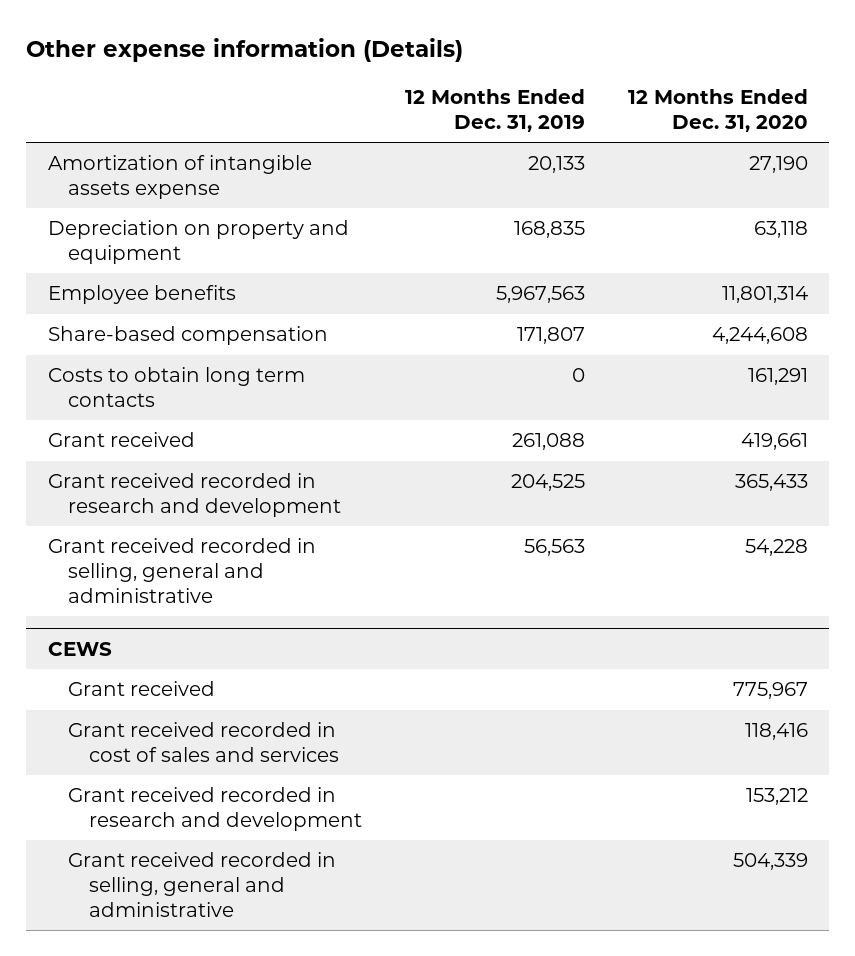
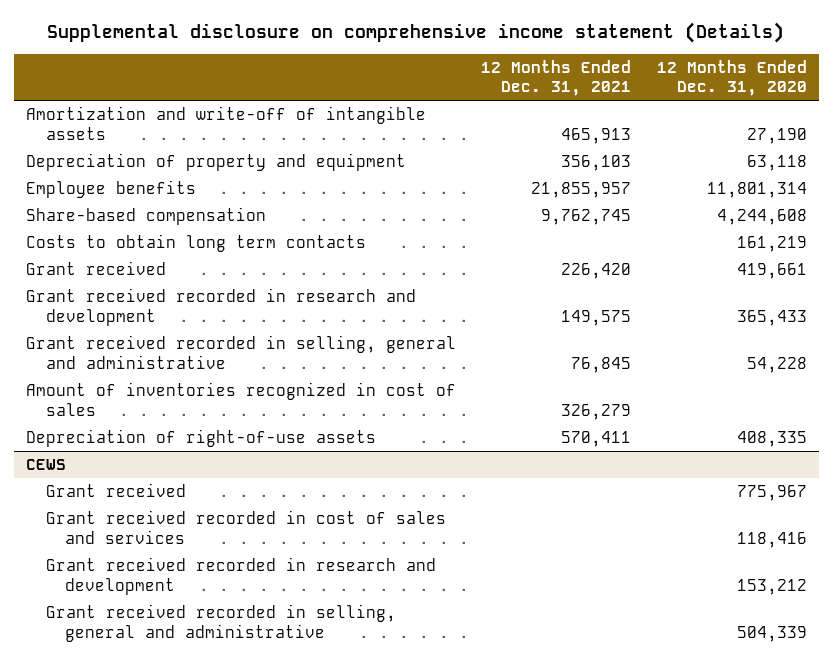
- Other expense information (Details)
+ Supplemental disclosure on comprehensive income statement (Details)
- | 12 Months Ended Dec. 31, 2019 | 12 Months Ended Dec. 31, 2020
+ | 12 Months Ended Dec. 31, 2021 | 12 Months Ended Dec. 31, 2020
- Amortization of intangible assets expense | 20,133 | 27,190
- Depreciation on property and equipment | 168,835 | 63,118
+ Amortization and write-off of intangible assets | 465,913 | 27,190
+ Depreciation of property and equipment | 356,103 | 63,118
- Costs to obtain long term contacts | 0 | 161,291
+ Costs to obtain long term contacts | | 161,219
+ Amount of inventories recognized in cost of sales | 326,279 |
+ Depreciation of right-of-use assets | 570,411 | 408,335

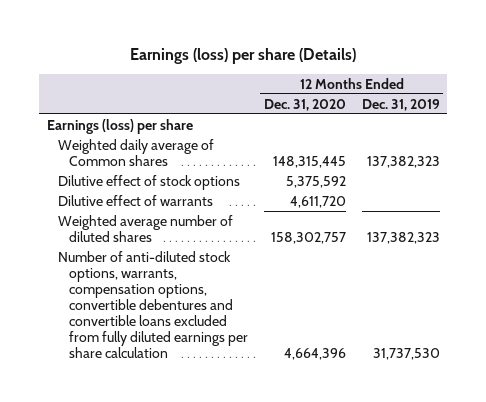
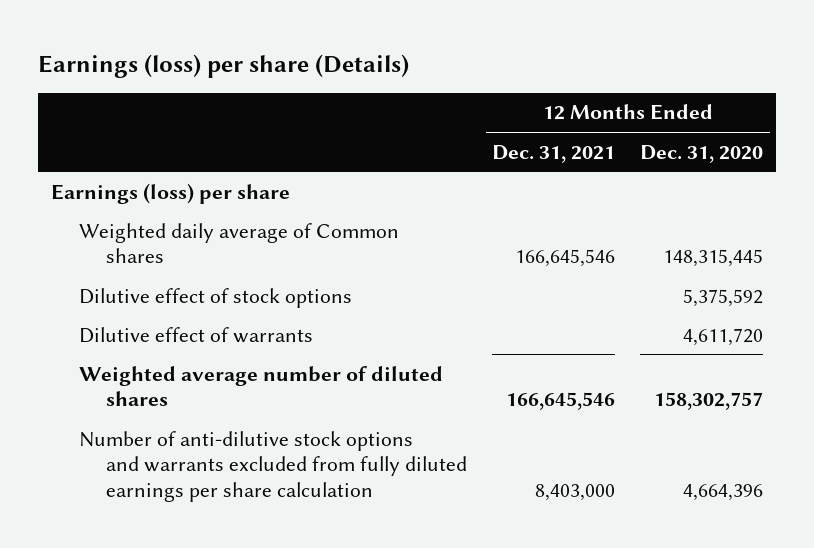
- | 12 Months Ended Dec. 31, 2020 | 12 Months Ended Dec. 31, 2019
+ | 12 Months Ended Dec. 31, 2021 | 12 Months Ended Dec. 31, 2020
- Number of anti-diluted stock options, warrants, compensation options, convertible debentures and convertible loans excluded from fully diluted earnings per share calculation | 4,664,396 | 31,737,530
+ Number of anti-dilutive stock options and warrants excluded from fully diluted earnings per share calculation | 8,403,000 | 4,664,396

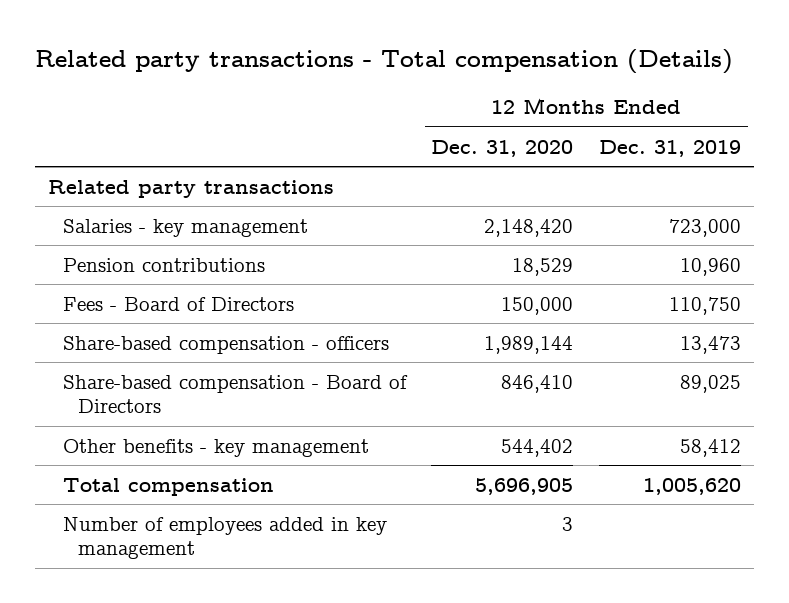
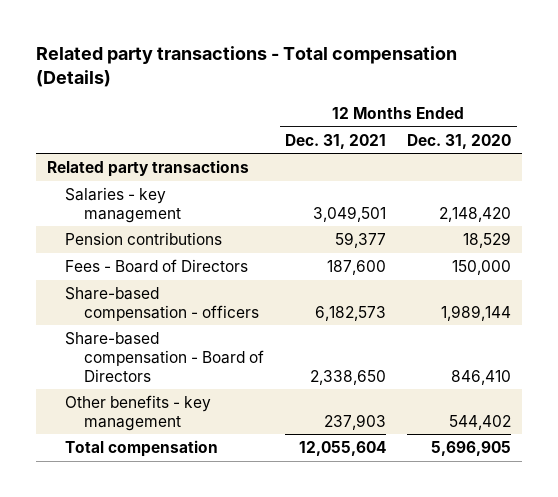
- | 12 Months Ended Dec. 31, 2020 | 12 Months Ended Dec. 31, 2019
+ | 12 Months Ended Dec. 31, 2021 | 12 Months Ended Dec. 31, 2020
- Number of employees added in key management | 3 |

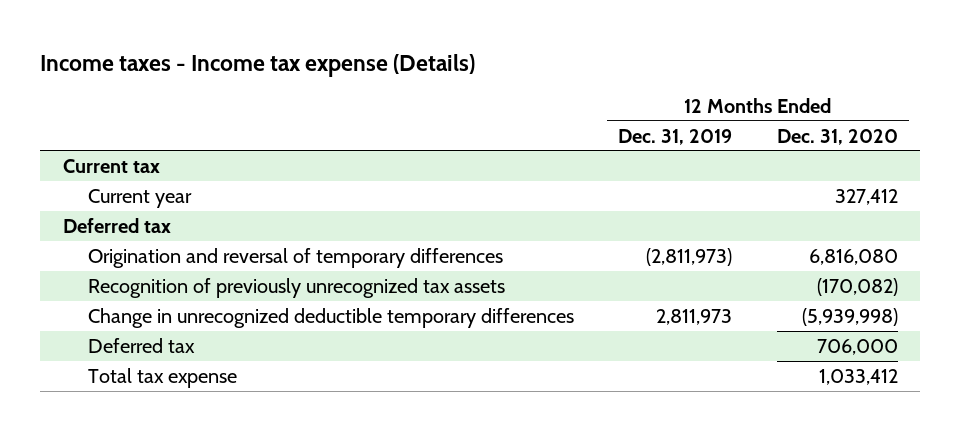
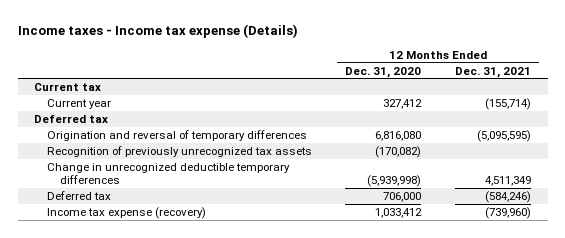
- | 12 Months Ended Dec. 31, 2019 | 12 Months Ended Dec. 31, 2020
+ | 12 Months Ended Dec. 31, 2020 | 12 Months Ended Dec. 31, 2021
- Total tax expense | | 1,033,412
+ Income tax expense (recovery) | 1,033,412 | (739,960)

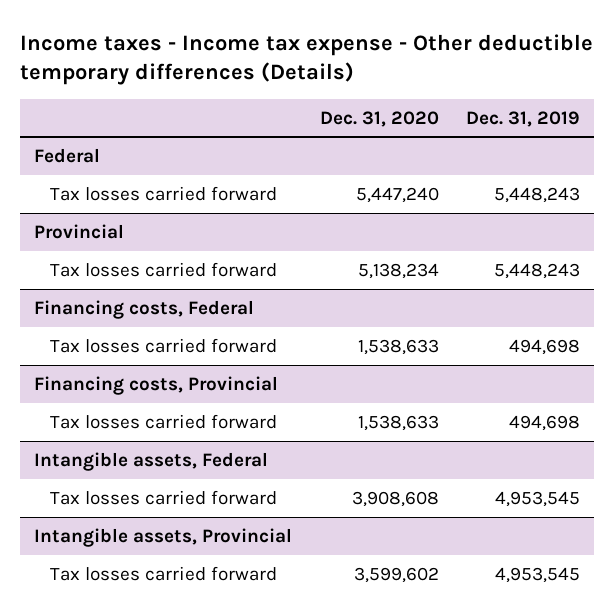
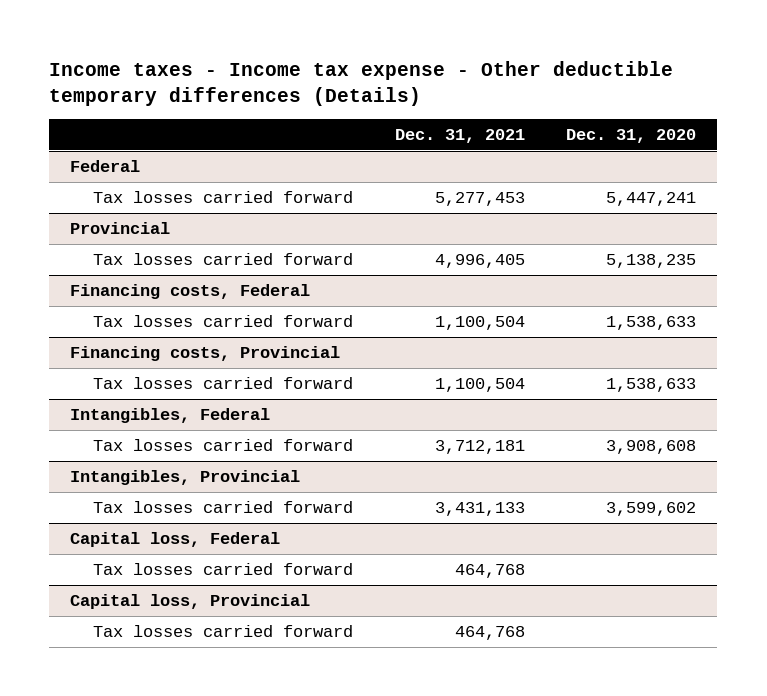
- | Dec. 31, 2020 | Dec. 31, 2019
+ | Dec. 31, 2021 | Dec. 31, 2020
@ Federal
- Tax losses carried forward | 5,447,240 | 5,448,243
+ Tax losses carried forward | 5,277,453 | 5,447,241
@ Provincial
- Tax losses carried forward | 5,138,234 | 5,448,243
+ Tax losses carried forward | 4,996,405 | 5,138,235
- Intangible assets, Federal
+ Intangibles, Federal
- Intangible assets, Provincial
+ Intangibles, Provincial
+ Capital loss, Federal
+ Tax losses carried forward | 464,768 |
+ Capital loss, Provincial
+ Tax losses carried forward | 464,768 |

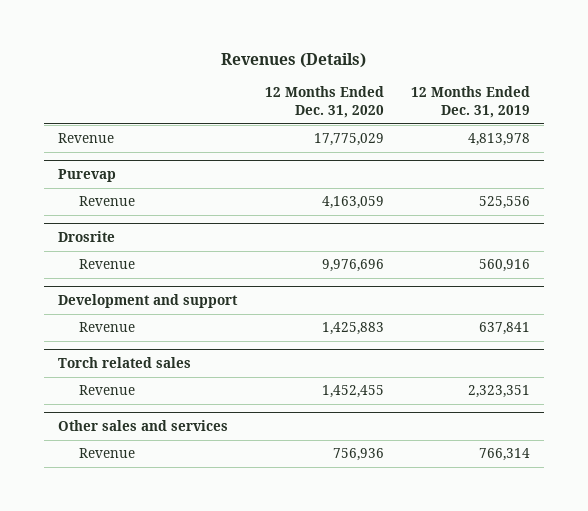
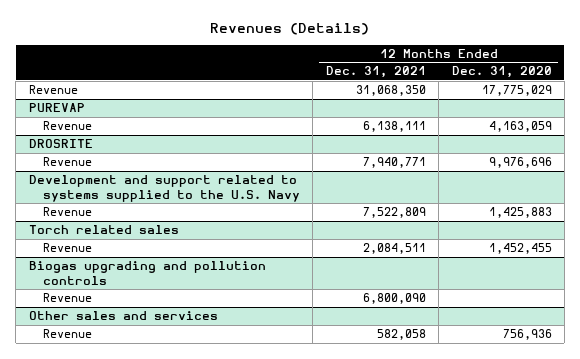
- | 12 Months Ended Dec. 31, 2020 | 12 Months Ended Dec. 31, 2019
+ | 12 Months Ended Dec. 31, 2021 | 12 Months Ended Dec. 31, 2020
- Purevap
+ PUREVAP
- Drosrite
+ DROSRITE
- Development and support
+ Development and support related to systems supplied to the U.S. Navy
+ Biogas upgrading and pollution controls
+ Revenue | 6,800,090 |

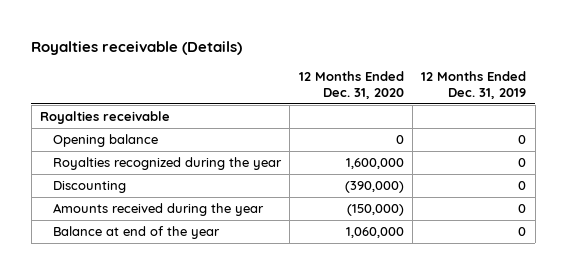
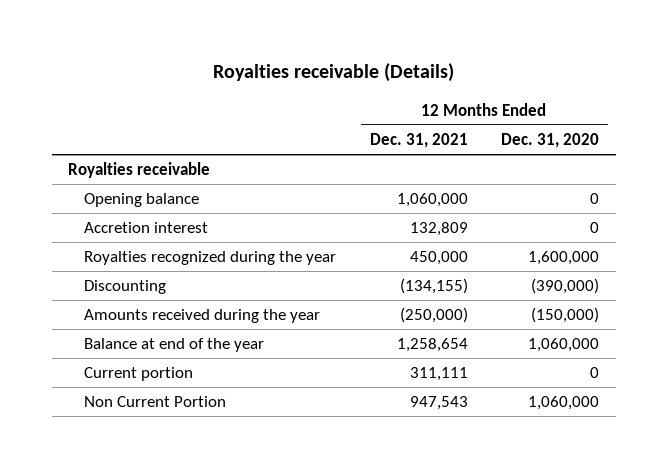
- | 12 Months Ended Dec. 31, 2020 | 12 Months Ended Dec. 31, 2019
+ | 12 Months Ended Dec. 31, 2021 | 12 Months Ended Dec. 31, 2020
+ Accretion interest | 132,809 | 0
+ Current portion | 311,111 | 0
+ Non Current Portion | 947,543 | 1,060,000

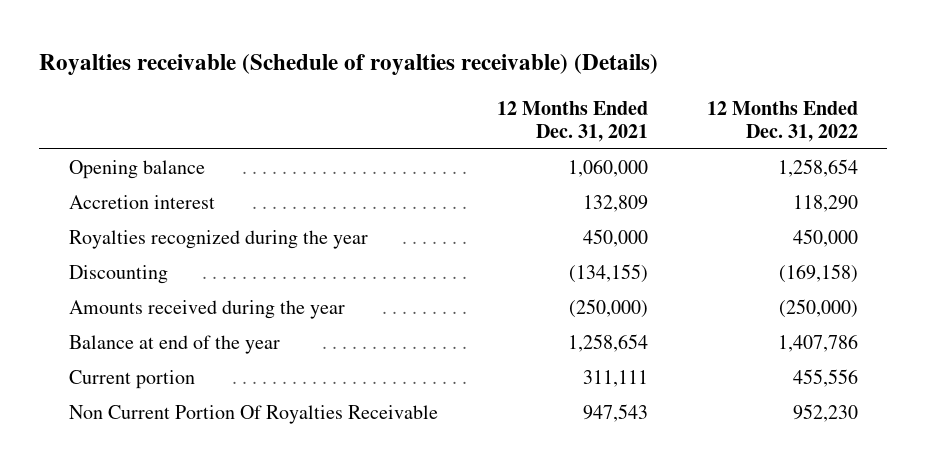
- Royalties receivable (Details)
+ Royalties receivable (Schedule of royalties receivable) (Details)
- | 12 Months Ended Dec. 31, 2021 | 12 Months Ended Dec. 31, 2020
+ | 12 Months Ended Dec. 31, 2021 | 12 Months Ended Dec. 31, 2022
- Royalties receivable
- Non Current Portion | 947,543 | 1,060,000
+ Non Current Portion Of Royalties Receivable | 947,543 | 952,230

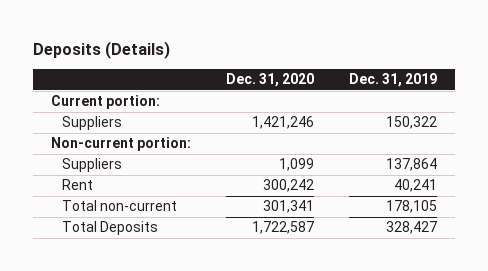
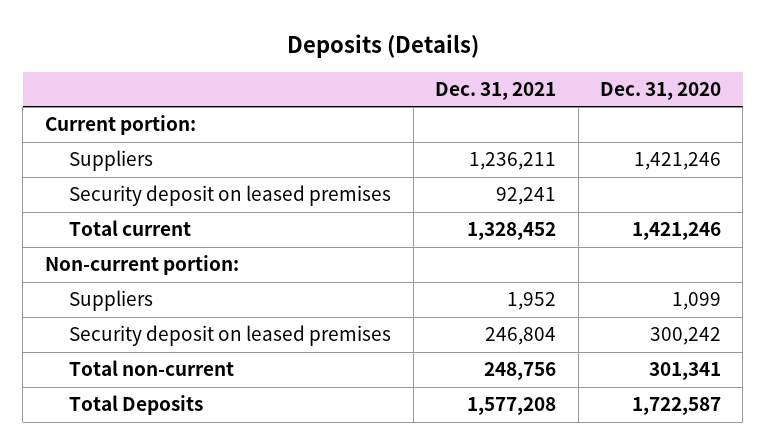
- | Dec. 31, 2020 | Dec. 31, 2019
+ | Dec. 31, 2021 | Dec. 31, 2020
+ Security deposit on leased premises | 92,241 |
+ Total current | 1,328,452 | 1,421,246
- Rent | 300,242 | 40,241
+ Security deposit on leased premises | 246,804 | 300,242

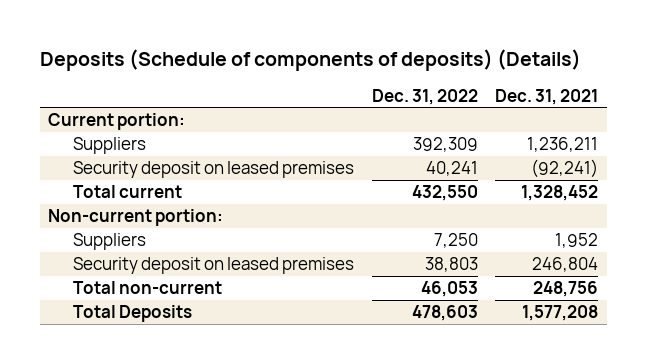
- Deposits (Details)
+ Deposits (Schedule of components of deposits) (Details)
- | Dec. 31, 2021 | Dec. 31, 2020
+ | Dec. 31, 2022 | Dec. 31, 2021
- Security deposit on leased premises | 92,241 |
+ Security deposit on leased premises | 40,241 | (92,241)

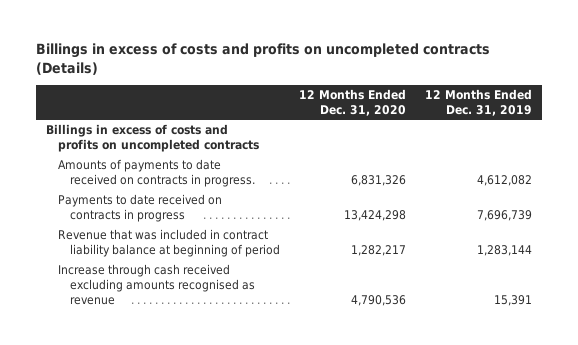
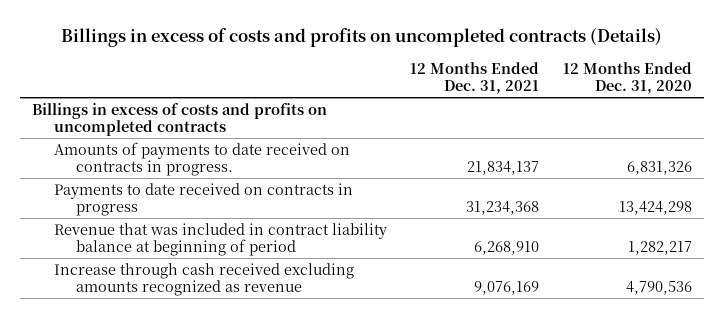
- | 12 Months Ended Dec. 31, 2020 | 12 Months Ended Dec. 31, 2019
+ | 12 Months Ended Dec. 31, 2021 | 12 Months Ended Dec. 31, 2020
- Increase through cash received excluding amounts recognised as revenue | 4,790,536 | 15,391
+ Increase through cash received excluding amounts recognized as revenue | 9,076,169 | 4,790,536

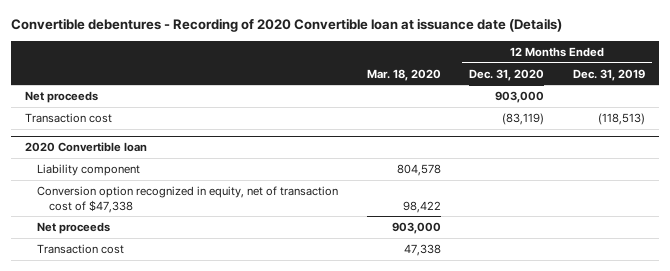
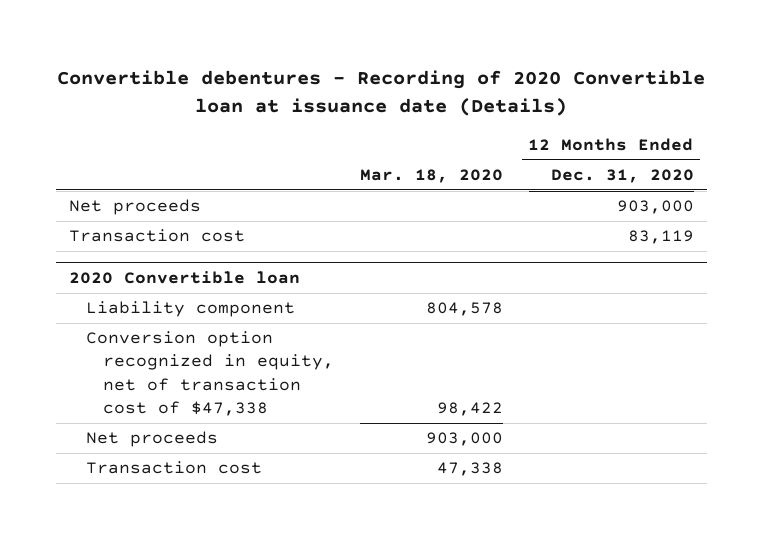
- | Mar. 18, 2020 | 12 Months Ended Dec. 31, 2020 | 12 Months Ended Dec. 31, 2019
+ | Mar. 18, 2020 | 12 Months Ended Dec. 31, 2020
- Transaction cost | | (83,119) | (118,513)
+ Transaction cost | | 83,119

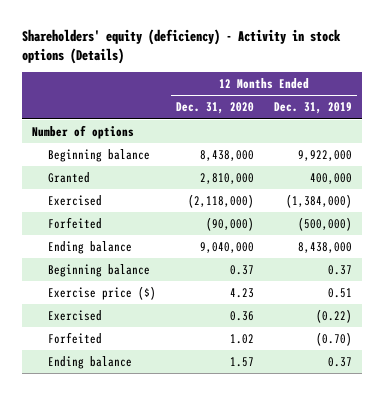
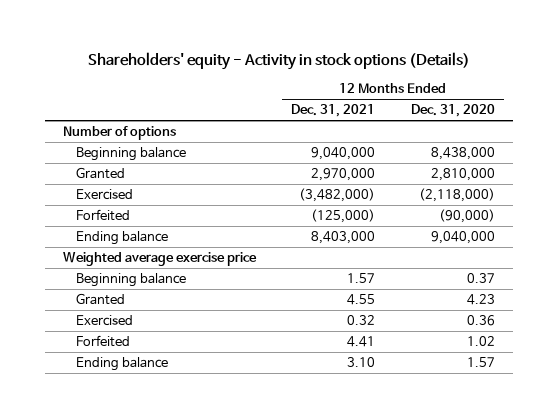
- Shareholders' equity (deficiency) - Activity in stock options (Details)
+ Shareholders' equity - Activity in stock options (Details)
- | 12 Months Ended Dec. 31, 2020 | 12 Months Ended Dec. 31, 2019
+ | 12 Months Ended Dec. 31, 2021 | 12 Months Ended Dec. 31, 2020
+ Weighted average exercise price
- Exercise price ($) | 4.23 | 0.51
+ Granted | 4.55 | 4.23

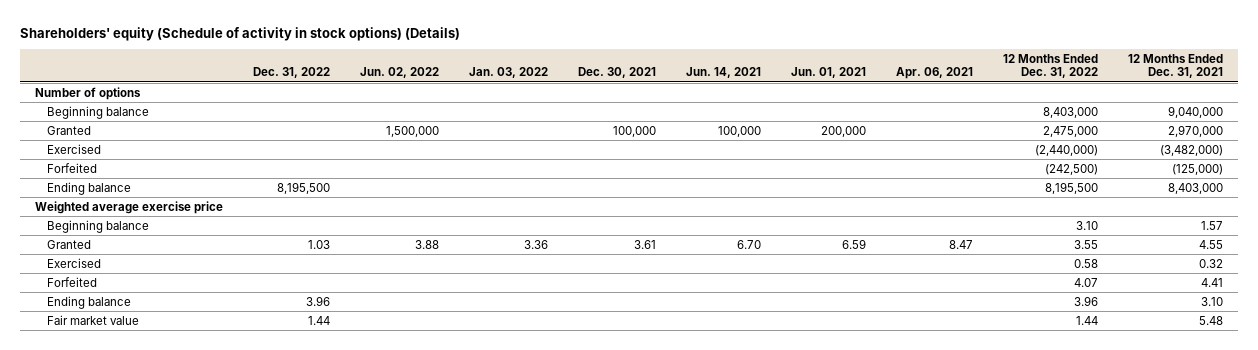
- Shareholders' equity - Activity in stock options (Details)
+ Shareholders' equity (Schedule of activity in stock options) (Details)
- | 12 Months Ended Dec. 31, 2021 | 12 Months Ended Dec. 31, 2020
+ | Dec. 31, 2022 | Jun. 02, 2022 | Jan. 03, 2022 | Dec. 30, 2021 | Jun. 14, 2021 | Jun. 01, 2021 | Apr. 06, 2021 | 12 Months Ended Dec. 31, 2022 | 12 Months Ended Dec. 31, 2021
+ Fair market value | 1.44 | | | | | | | 1.44 | 5.48

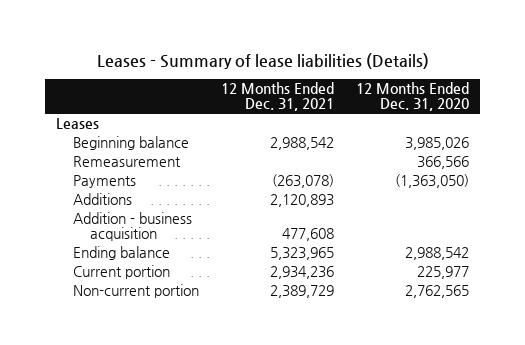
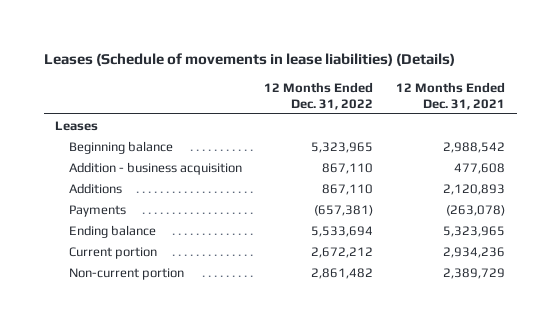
- Leases - Summary of lease liabilities (Details)
+ Leases (Schedule of movements in lease liabilities) (Details)
- | 12 Months Ended Dec. 31, 2021 | 12 Months Ended Dec. 31, 2020
+ | 12 Months Ended Dec. 31, 2022 | 12 Months Ended Dec. 31, 2021
- Remeasurement | | 366,566
moved down: Additions | 867,110 | 2,120,893
moved down: Payments | (657,381) | (263,078)

